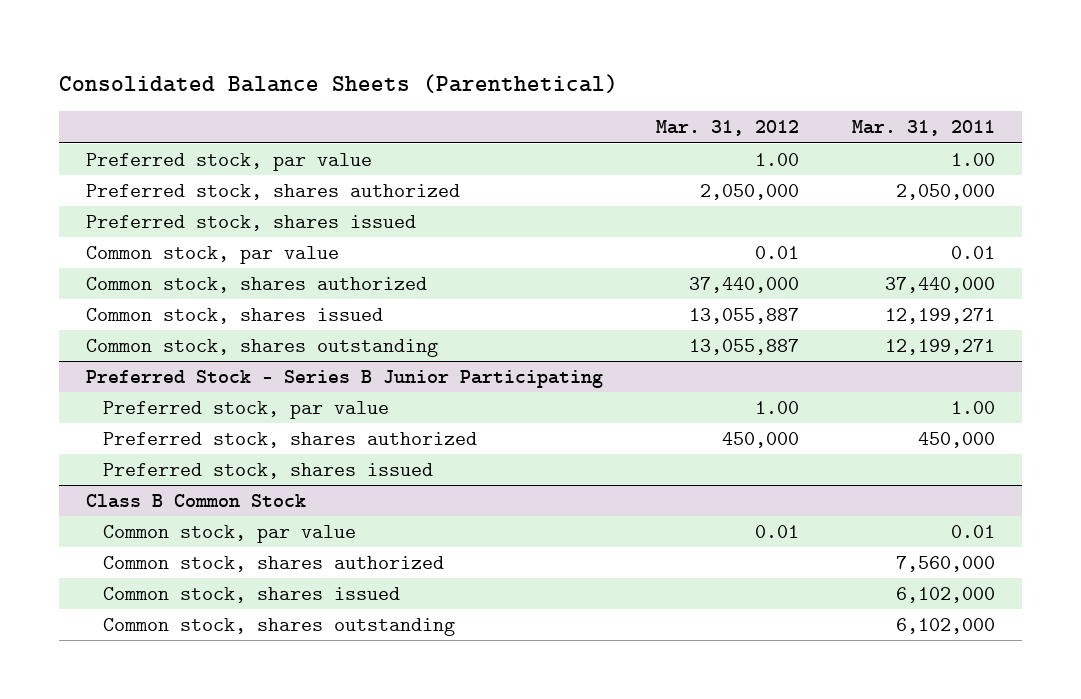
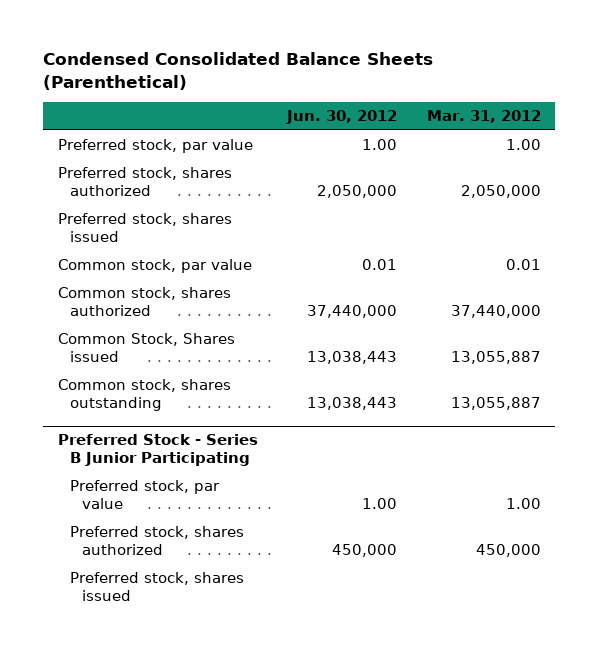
- Consolidated Balance Sheets (Parenthetical)
+ Condensed Consolidated Balance Sheets (Parenthetical)
- | Mar. 31, 2012 | Mar. 31, 2011
+ | Jun. 30, 2012 | Mar. 31, 2012
- Common stock, shares issued | 13,055,887 | 12,199,271
+ Common Stock, Shares issued | 13,038,443 | 13,055,887
- Class B Common Stock
- Common stock, par value | 0.01 | 0.01
- Common stock, shares authorized | | 7,560,000
- Common stock, shares issued | | 6,102,000
- Common stock, shares outstanding | | 6,102,000

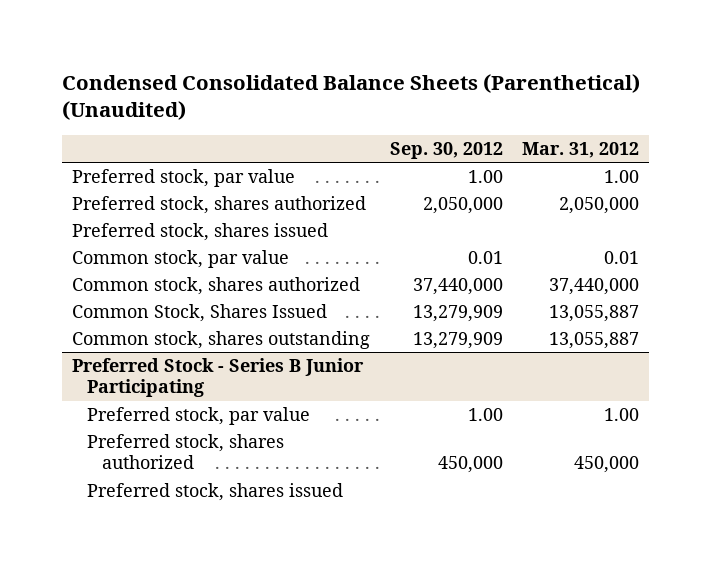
- Condensed Consolidated Balance Sheets (Parenthetical)
+ Condensed Consolidated Balance Sheets (Parenthetical) (Unaudited)
- | Jun. 30, 2012 | Mar. 31, 2012
+ | Sep. 30, 2012 | Mar. 31, 2012
- Common Stock, Shares issued | 13,038,443 | 13,055,887
+ Common Stock, Shares Issued | 13,279,909 | 13,055,887

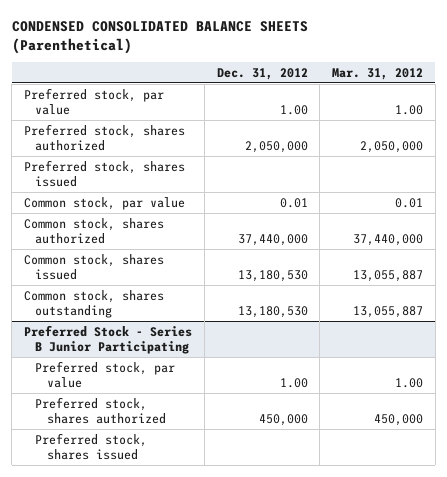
- Condensed Consolidated Balance Sheets (Parenthetical) (Unaudited)
+ CONDENSED CONSOLIDATED BALANCE SHEETS (Parenthetical)
- | Sep. 30, 2012 | Mar. 31, 2012
+ | Dec. 31, 2012 | Mar. 31, 2012
- Common Stock, Shares Issued | 13,279,909 | 13,055,887
+ Common stock, shares issued | 13,180,530 | 13,055,887

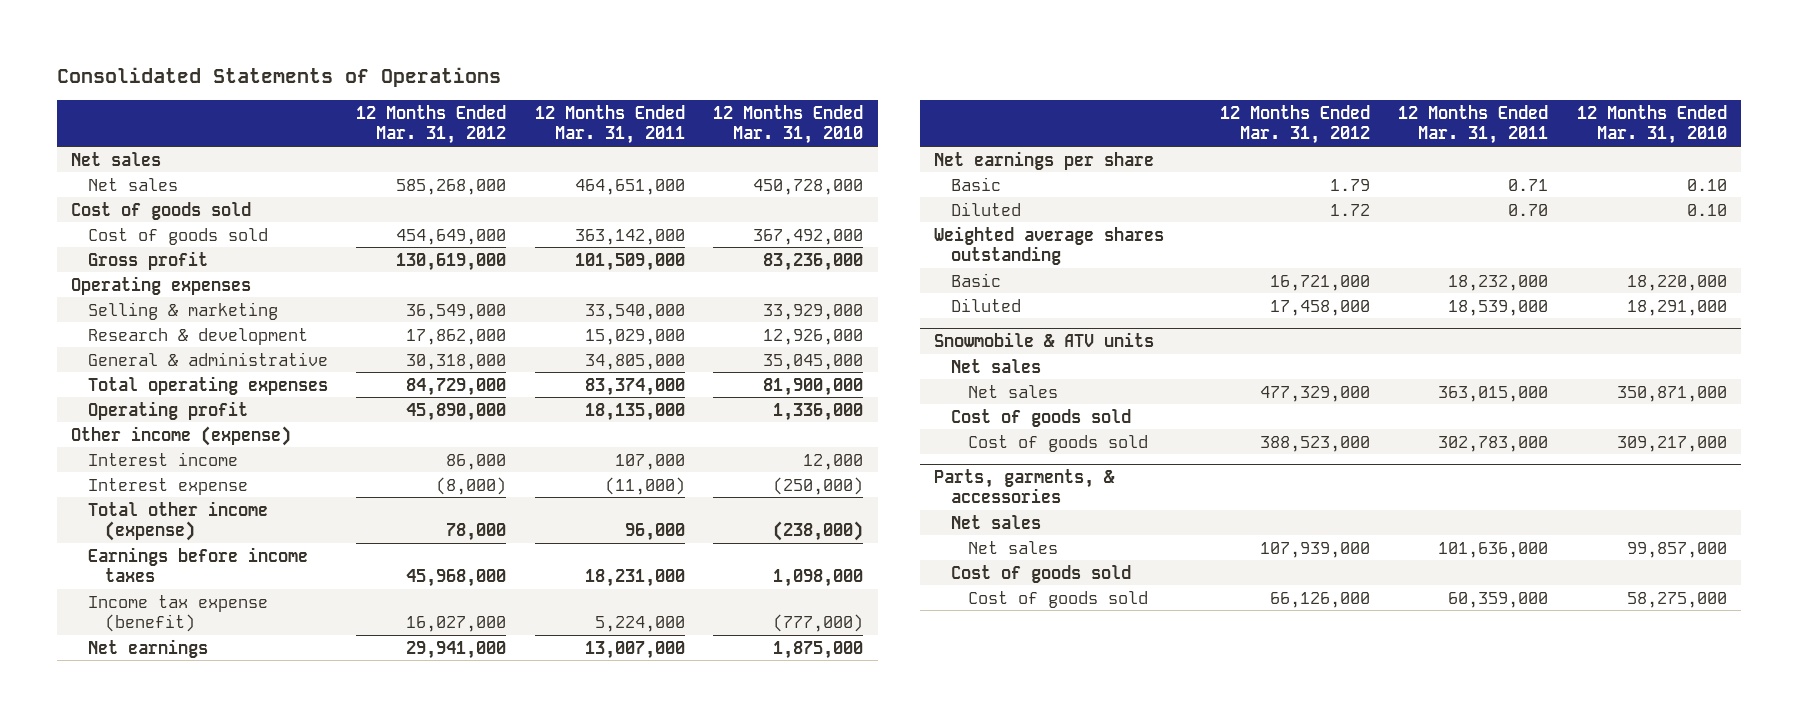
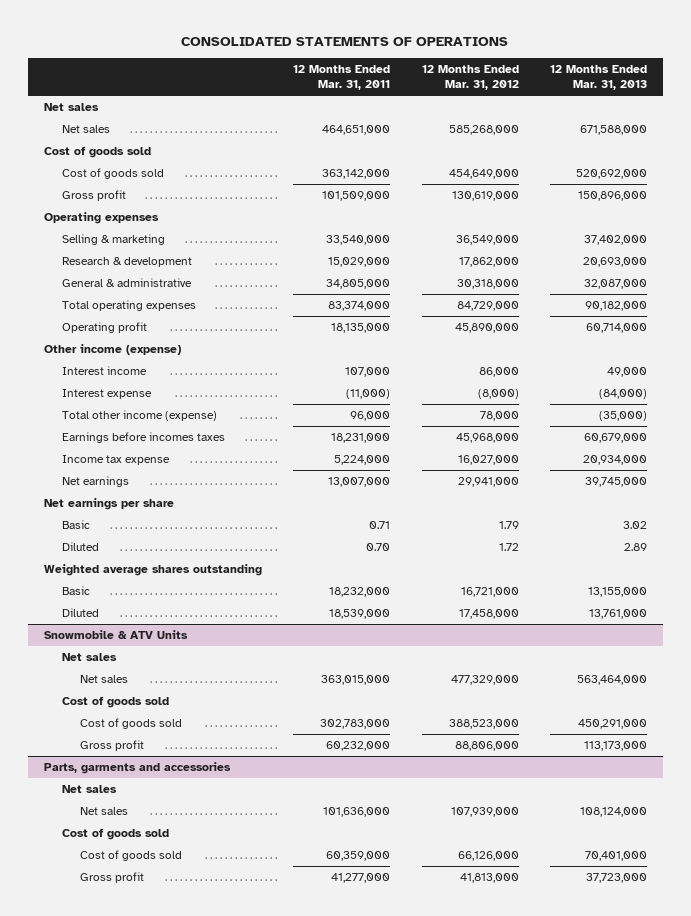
- Consolidated Statements of Operations
+ CONSOLIDATED STATEMENTS OF OPERATIONS
- | 12 Months Ended Mar. 31, 2012 | 12 Months Ended Mar. 31, 2011 | 12 Months Ended Mar. 31, 2010
+ | 12 Months Ended Mar. 31, 2011 | 12 Months Ended Mar. 31, 2012 | 12 Months Ended Mar. 31, 2013
- Earnings before income taxes | 45,968,000 | 18,231,000 | 1,098,000
- Income tax expense (benefit) | 16,027,000 | 5,224,000 | (777,000)
+ Earnings before incomes taxes | 18,231,000 | 45,968,000 | 60,679,000
+ Income tax expense | 5,224,000 | 16,027,000 | 20,934,000
- Snowmobile & ATV units
+ Snowmobile & ATV Units
- Parts, garments, & accessories
+ Gross profit | 60,232,000 | 88,806,000 | 113,173,000
+ Parts, garments and accessories
+ Gross profit | 41,277,000 | 41,813,000 | 37,723,000

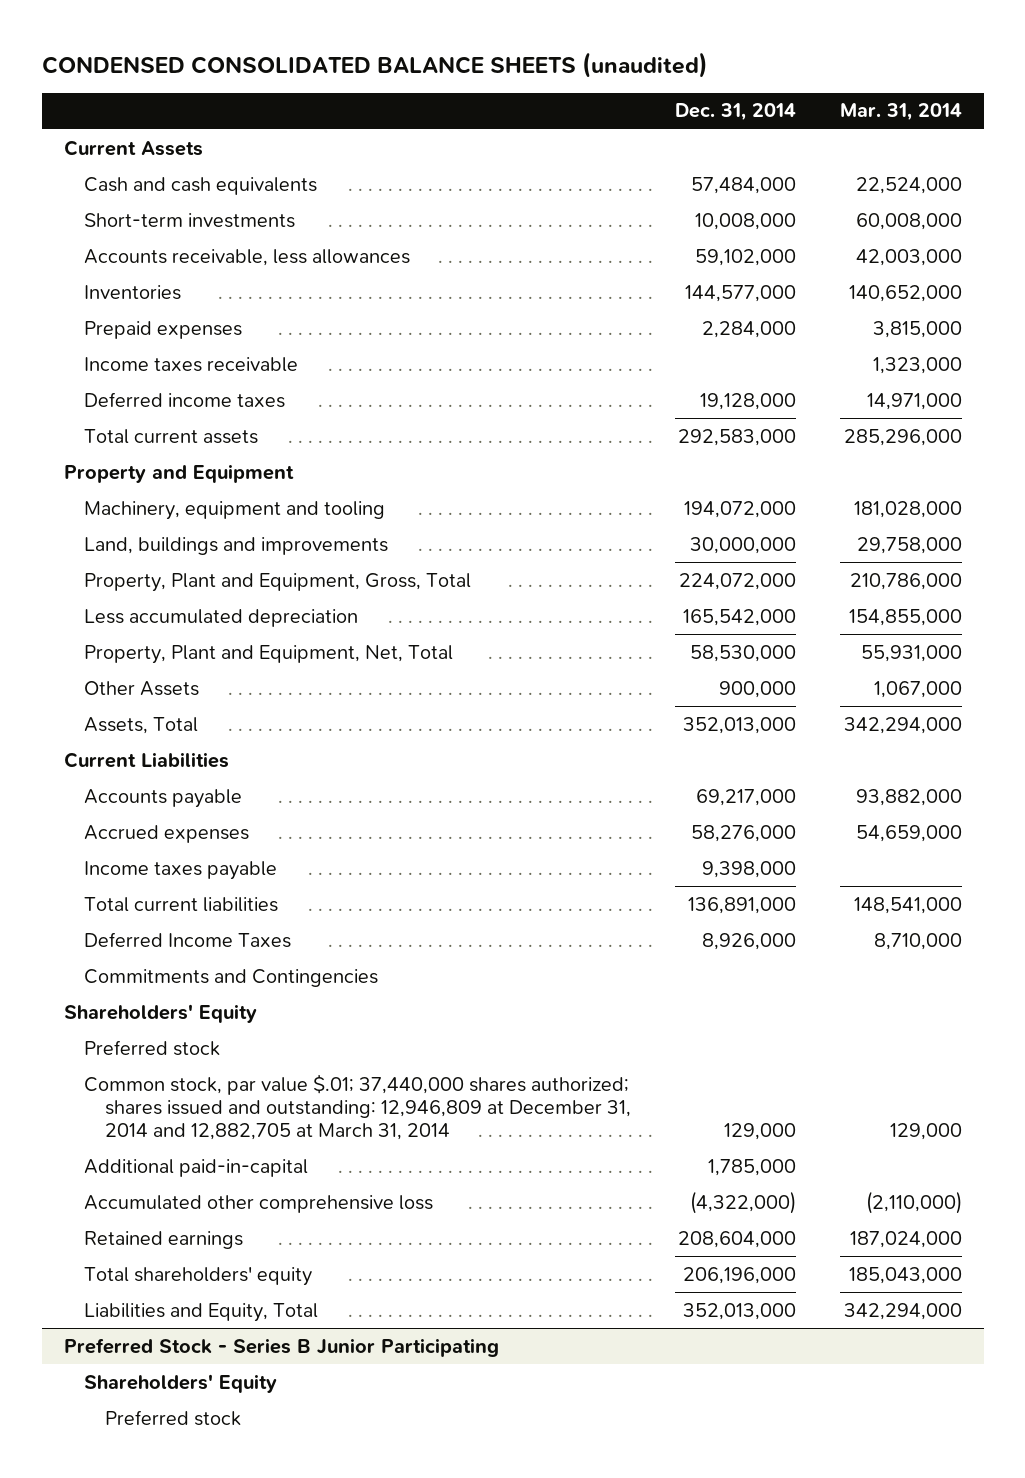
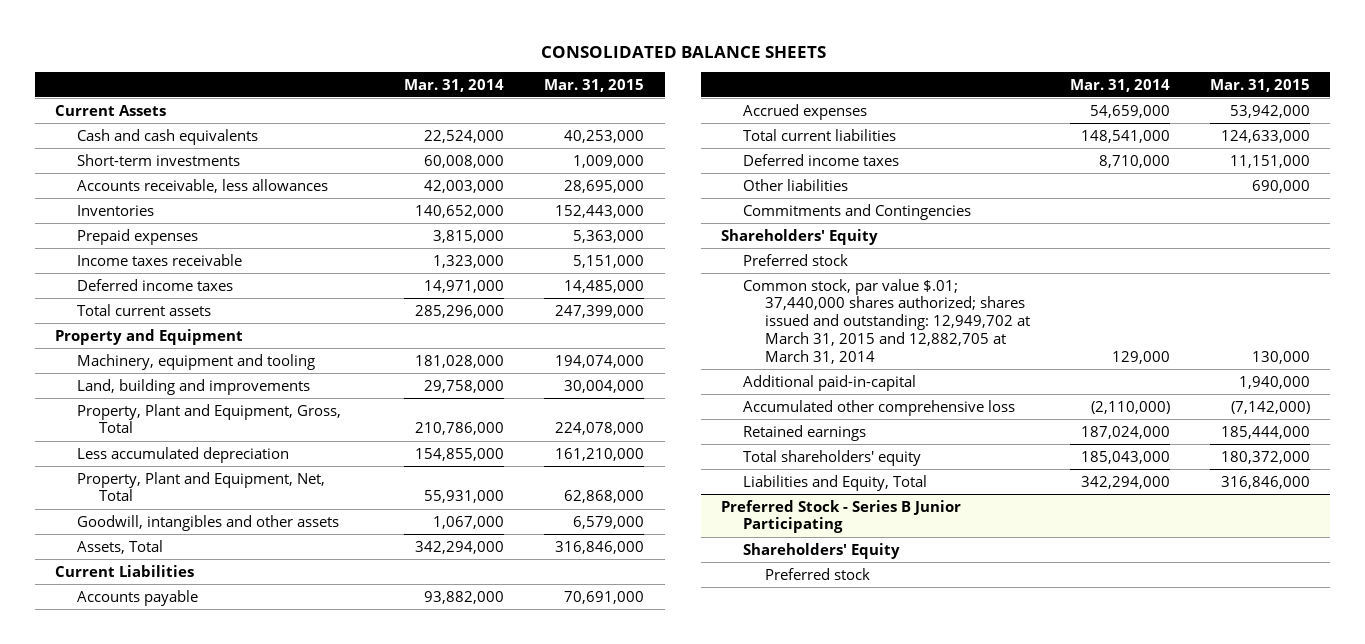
- CONDENSED CONSOLIDATED BALANCE SHEETS (unaudited)
+ CONSOLIDATED BALANCE SHEETS
- | Dec. 31, 2014 | Mar. 31, 2014
+ | Mar. 31, 2014 | Mar. 31, 2015
- Land, buildings and improvements | 30,000,000 | 29,758,000
+ Land, building and improvements | 29,758,000 | 30,004,000
- Other Assets | 900,000 | 1,067,000
+ Goodwill, intangibles and other assets | 1,067,000 | 6,579,000
- Income taxes payable | 9,398,000 |
- Deferred Income Taxes | 8,926,000 | 8,710,000
+ Deferred income taxes | 8,710,000 | 11,151,000
+ Other liabilities | | 690,000
- Common stock, par value $.01; 37,440,000 shares authorized; shares issued and outstanding: 12,946,809 at December 31, 2014 and 12,882,705 at March 31, 2014 | 129,000 | 129,000
+ Common stock, par value $.01; 37,440,000 shares authorized; shares issued and outstanding: 12,949,702 at March 31, 2015 and 12,882,705 at March 31, 2014 | 129,000 | 130,000

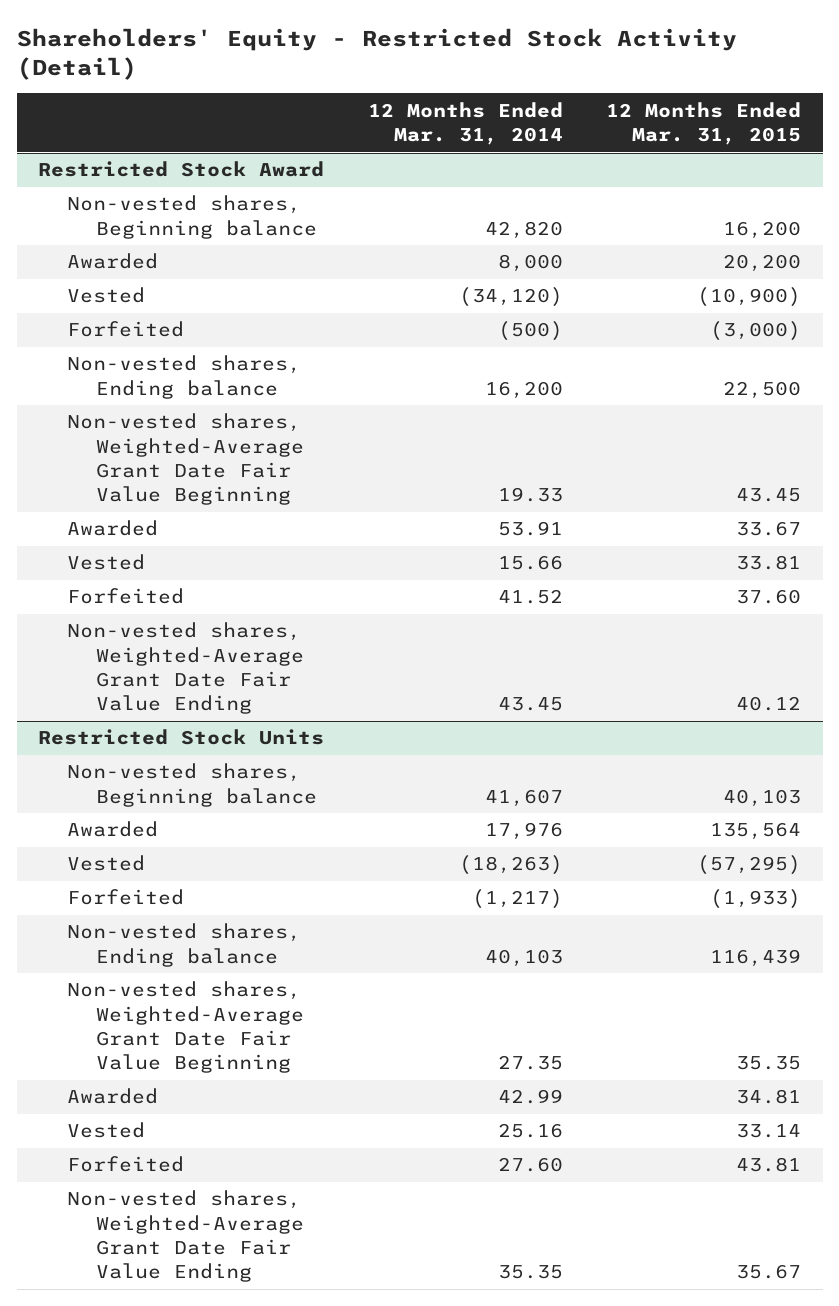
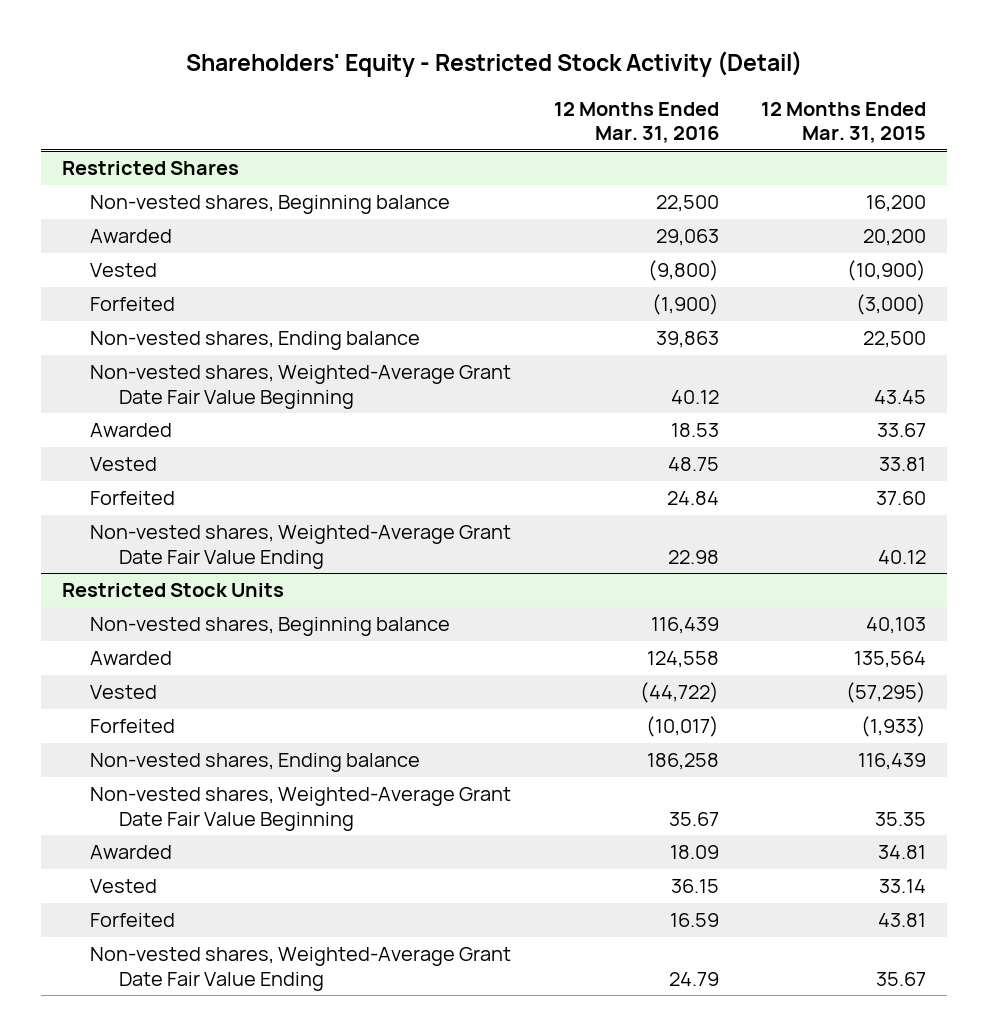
- | 12 Months Ended Mar. 31, 2014 | 12 Months Ended Mar. 31, 2015
+ | 12 Months Ended Mar. 31, 2016 | 12 Months Ended Mar. 31, 2015
- Restricted Stock Award
+ Restricted Shares

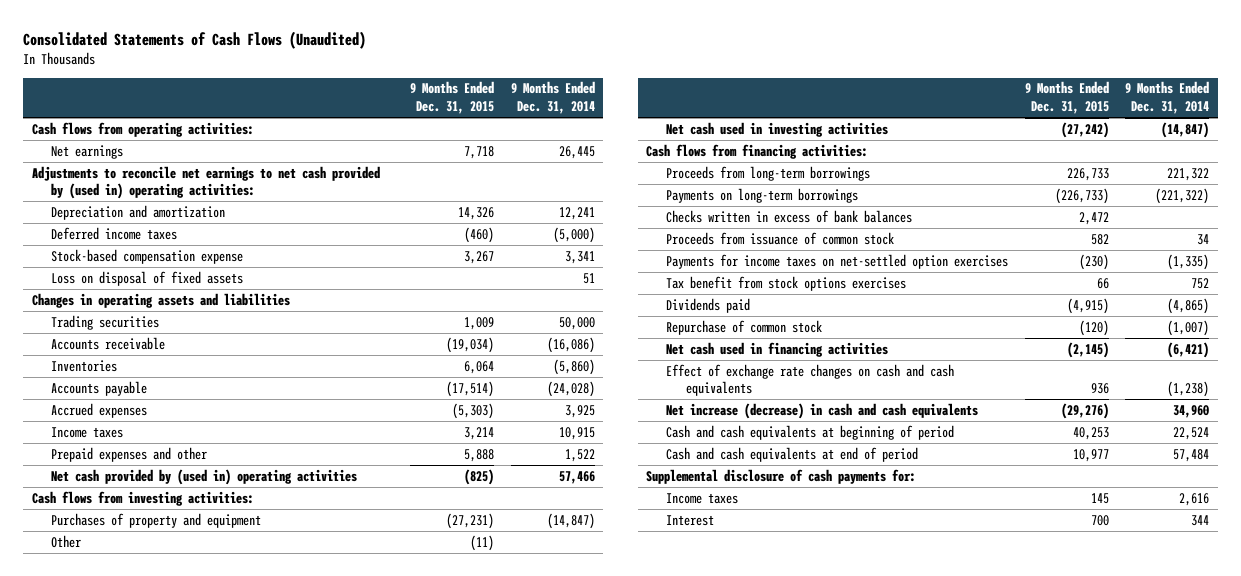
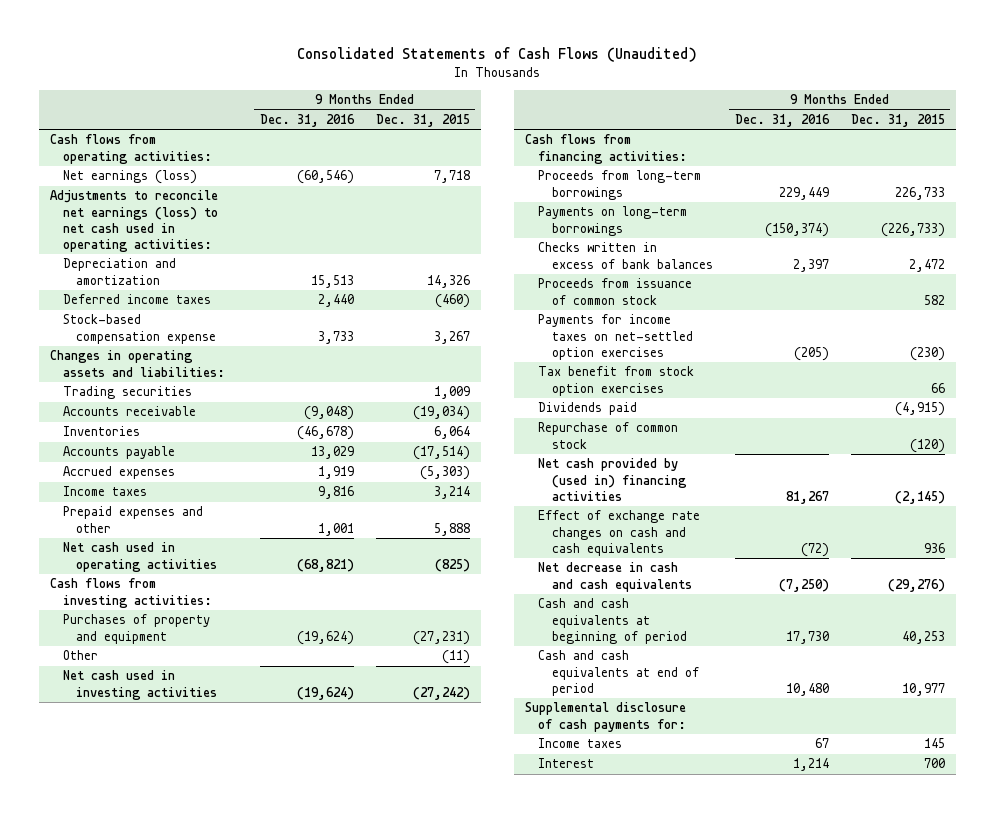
- | 9 Months Ended Dec. 31, 2015 | 9 Months Ended Dec. 31, 2014
+ | 9 Months Ended Dec. 31, 2016 | 9 Months Ended Dec. 31, 2015
- Net earnings | 7,718 | 26,445
- Adjustments to reconcile net earnings to net cash provided by (used in) operating activities:
+ Net earnings (loss) | (60,546) | 7,718
+ Adjustments to reconcile net earnings (loss) to net cash used in operating activities:
- Loss on disposal of fixed assets | | 51
- Changes in operating assets and liabilities
+ Changes in operating assets and liabilities:
- Net cash provided by (used in) operating activities | (825) | 57,466
+ Net cash used in operating activities | (68,821) | (825)
- Tax benefit from stock options exercises | 66 | 752
+ Tax benefit from stock option exercises | | 66
- Net cash used in financing activities | (2,145) | (6,421)
+ Net cash provided by (used in) financing activities | 81,267 | (2,145)
- Net increase (decrease) in cash and cash equivalents | (29,276) | 34,960
+ Net decrease in cash and cash equivalents | (7,250) | (29,276)

